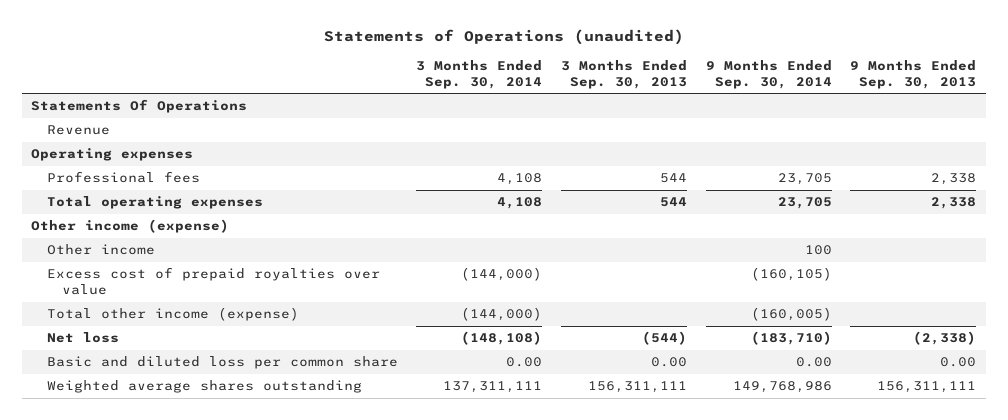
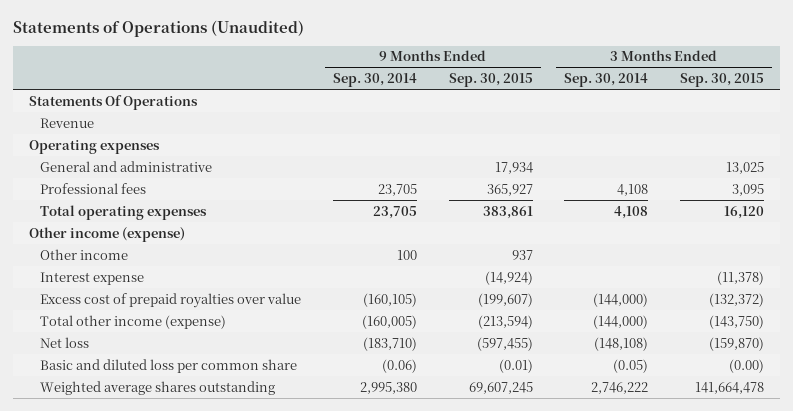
- Statements of Operations (unaudited)
+ Statements of Operations (Unaudited)
- | 3 Months Ended Sep. 30, 2014 | 3 Months Ended Sep. 30, 2013 | 9 Months Ended Sep. 30, 2014 | 9 Months Ended Sep. 30, 2013
+ | 9 Months Ended Sep. 30, 2014 | 9 Months Ended Sep. 30, 2015 | 3 Months Ended Sep. 30, 2014 | 3 Months Ended Sep. 30, 2015
+ General and administrative | | 17,934 | | 13,025
+ Interest expense | | (14,924) | | (11,378)
- Basic and diluted loss per common share | 0.00 | 0.00 | 0.00 | 0.00
- Weighted average shares outstanding | 137,311,111 | 156,311,111 | 149,768,986 | 156,311,111
+ Basic and diluted loss per common share | (0.06) | (0.01) | (0.05) | (0.00)
+ Weighted average shares outstanding | 2,995,380 | 69,607,245 | 2,746,222 | 141,664,478

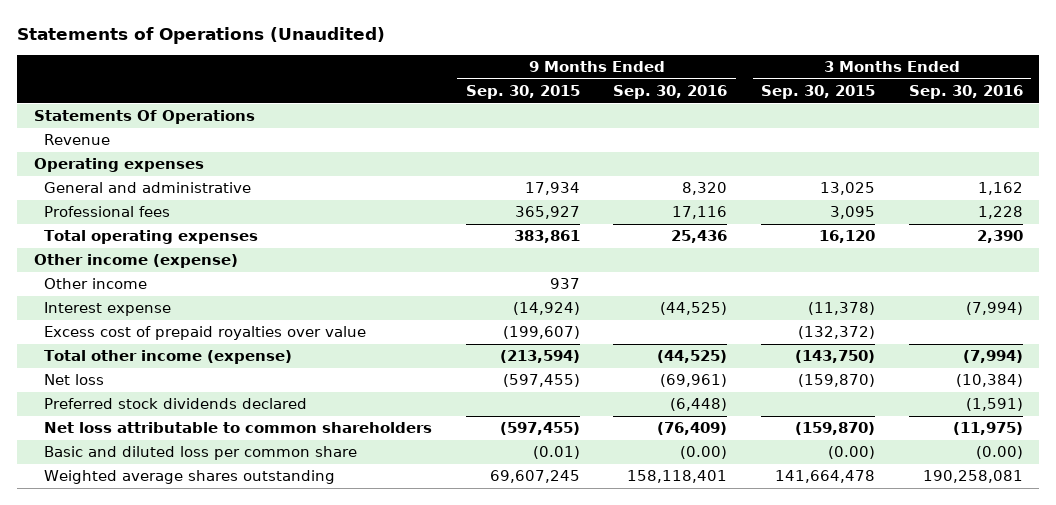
- | 9 Months Ended Sep. 30, 2014 | 9 Months Ended Sep. 30, 2015 | 3 Months Ended Sep. 30, 2014 | 3 Months Ended Sep. 30, 2015
+ | 9 Months Ended Sep. 30, 2015 | 9 Months Ended Sep. 30, 2016 | 3 Months Ended Sep. 30, 2015 | 3 Months Ended Sep. 30, 2016
+ Preferred stock dividends declared | | (6,448) | | (1,591)
+ Net loss attributable to common shareholders | (597,455) | (76,409) | (159,870) | (11,975)

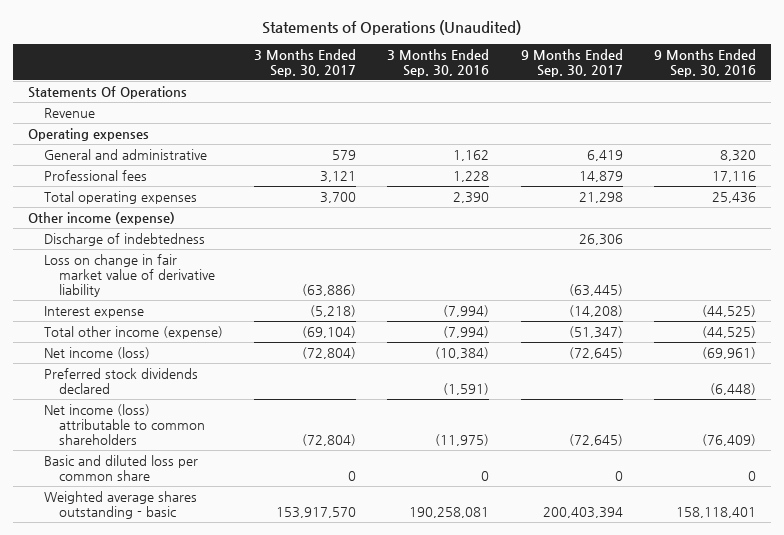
- | 9 Months Ended Sep. 30, 2015 | 9 Months Ended Sep. 30, 2016 | 3 Months Ended Sep. 30, 2015 | 3 Months Ended Sep. 30, 2016
+ | 3 Months Ended Sep. 30, 2017 | 3 Months Ended Sep. 30, 2016 | 9 Months Ended Sep. 30, 2017 | 9 Months Ended Sep. 30, 2016
- Other income | 937 | | |
+ Discharge of indebtedness | | | 26,306 |
+ Loss on change in fair market value of derivative liability | (63,886) | | (63,445) |
- Excess cost of prepaid royalties over value | (199,607) | | (132,372) |
- Net loss | (597,455) | (69,961) | (159,870) | (10,384)
+ Net income (loss) | (72,804) | (10,384) | (72,645) | (69,961)
- Net loss attributable to common shareholders | (597,455) | (76,409) | (159,870) | (11,975)
- Basic and diluted loss per common share | (0.01) | (0.00) | (0.00) | (0.00)
- Weighted average shares outstanding | 69,607,245 | 158,118,401 | 141,664,478 | 190,258,081
+ Net income (loss) attributable to common shareholders | (72,804) | (11,975) | (72,645) | (76,409)
+ Basic and diluted loss per common share | 0 | 0 | 0 | 0
+ Weighted average shares outstanding - basic | 153,917,570 | 190,258,081 | 200,403,394 | 158,118,401

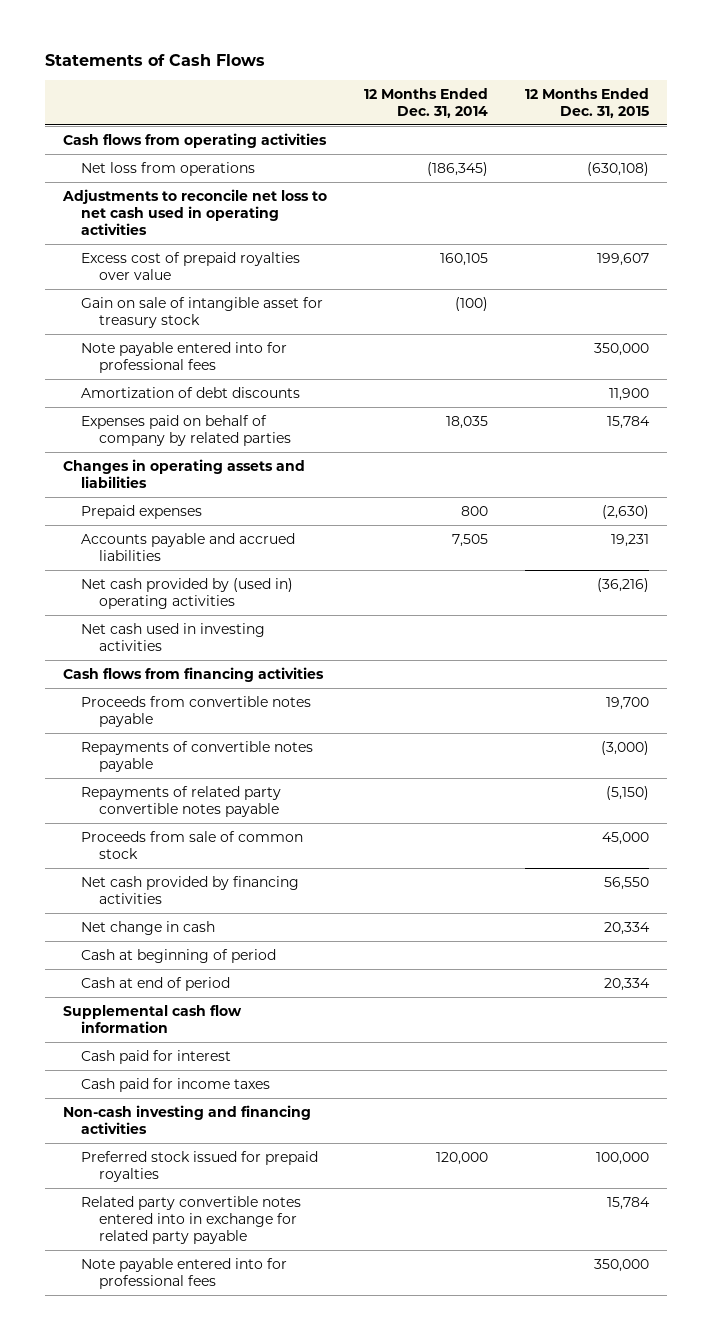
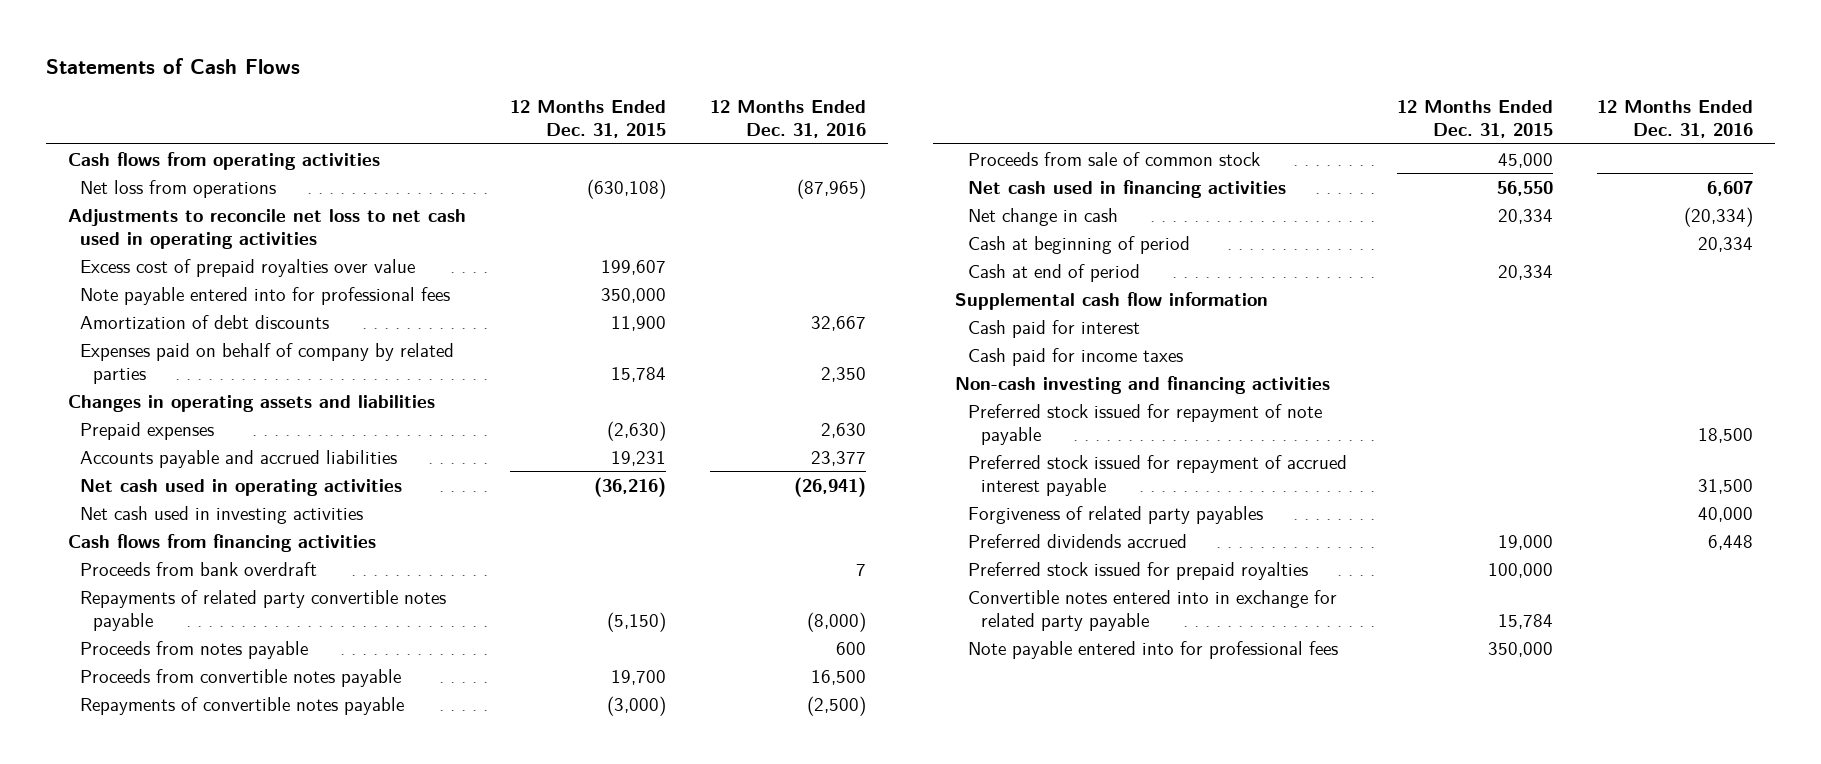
- | 12 Months Ended Dec. 31, 2014 | 12 Months Ended Dec. 31, 2015
+ | 12 Months Ended Dec. 31, 2015 | 12 Months Ended Dec. 31, 2016
- Gain on sale of intangible asset for treasury stock | (100) |
- Net cash provided by (used in) operating activities | | (36,216)
+ Net cash used in operating activities | (36,216) | (26,941)
+ Proceeds from bank overdraft | | 7
moved up: Repayments of related party convertible notes payable | (5,150) | (8,000)
+ Proceeds from notes payable | | 600
- Net cash provided by financing activities | | 56,550
+ Net cash used in financing activities | 56,550 | 6,607
+ Preferred stock issued for repayment of note payable | | 18,500
+ Preferred stock issued for repayment of accrued interest payable | | 31,500
+ Forgiveness of related party payables | | 40,000
+ Preferred dividends accrued | 19,000 | 6,448
- Related party convertible notes entered into in exchange for related party payable | | 15,784
+ Convertible notes entered into in exchange for related party payable | 15,784 |

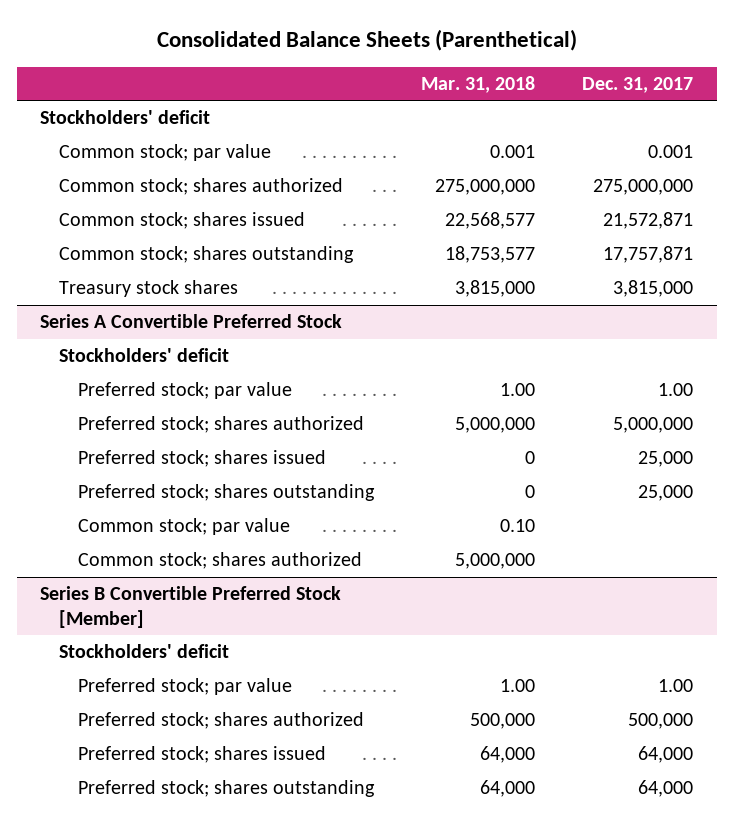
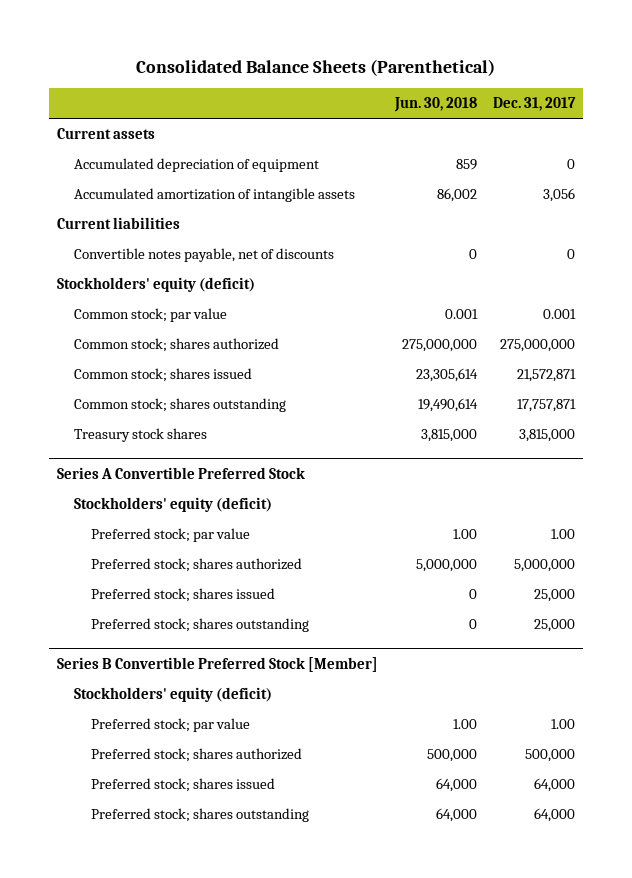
- | Mar. 31, 2018 | Dec. 31, 2017
+ | Jun. 30, 2018 | Dec. 31, 2017
- Stockholders' deficit
+ Current assets
+ Accumulated depreciation of equipment | 859 | 0
+ Accumulated amortization of intangible assets | 86,002 | 3,056
+ Current liabilities
+ Convertible notes payable, net of discounts | 0 | 0
+ Stockholders' equity (deficit)
@ Series A Convertible Preferred Stock
- Stockholders' deficit
+ Stockholders' equity (deficit)
- Common stock; par value | 0.10 |
- Common stock; shares authorized | 5,000,000 |
@ Series B Convertible Preferred Stock [Member]
- Stockholders' deficit
+ Stockholders' equity (deficit)

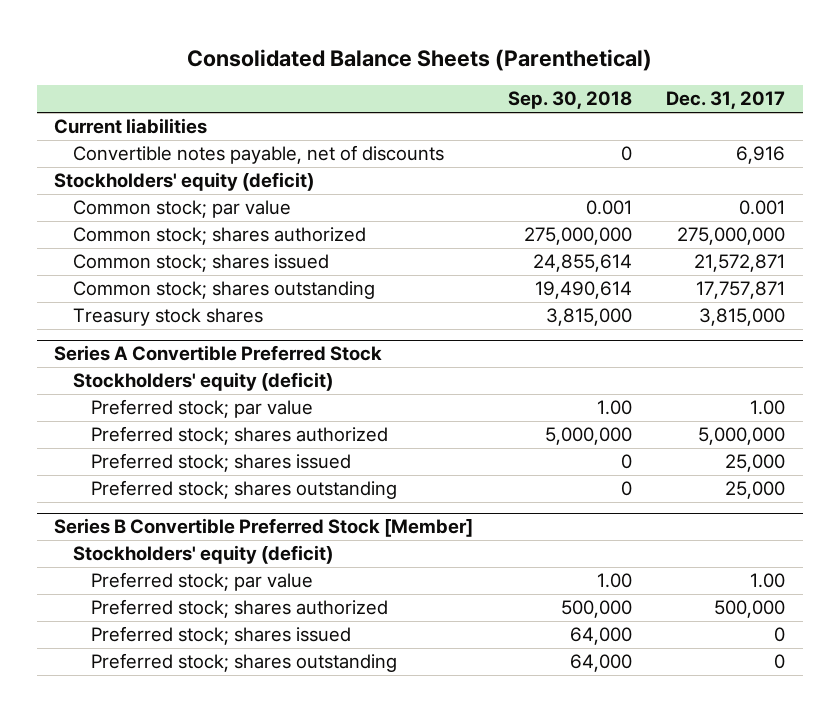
- | Jun. 30, 2018 | Dec. 31, 2017
+ | Sep. 30, 2018 | Dec. 31, 2017
- Current assets
- Accumulated depreciation of equipment | 859 | 0
- Accumulated amortization of intangible assets | 86,002 | 3,056
- Convertible notes payable, net of discounts | 0 | 0
+ Convertible notes payable, net of discounts | 0 | 6,916
@ Series B Convertible Preferred Stock [Member]
- Preferred stock; shares issued | 64,000 | 64,000
- Preferred stock; shares outstanding | 64,000 | 64,000
+ Preferred stock; shares issued | 64,000 | 0
+ Preferred stock; shares outstanding | 64,000 | 0

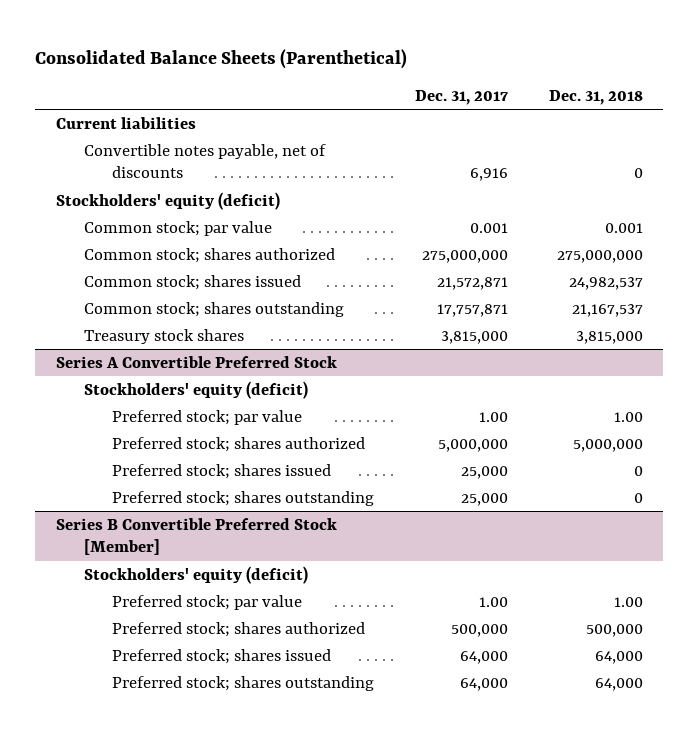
- | Sep. 30, 2018 | Dec. 31, 2017
+ | Dec. 31, 2017 | Dec. 31, 2018
@ Series B Convertible Preferred Stock [Member]
- Preferred stock; shares issued | 64,000 | 0
- Preferred stock; shares outstanding | 64,000 | 0
+ Preferred stock; shares issued | 64,000 | 64,000
+ Preferred stock; shares outstanding | 64,000 | 64,000

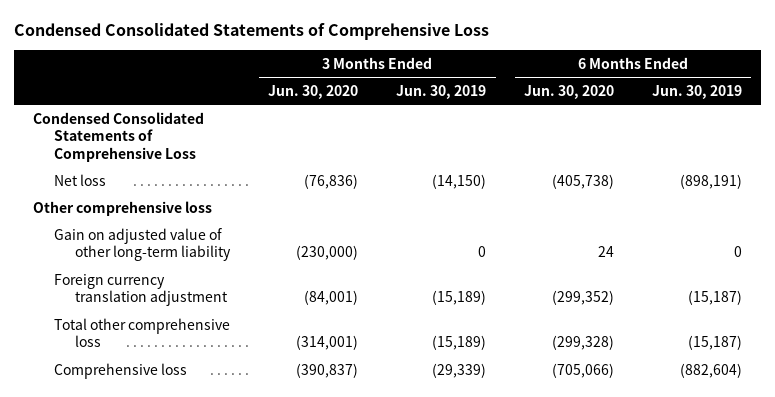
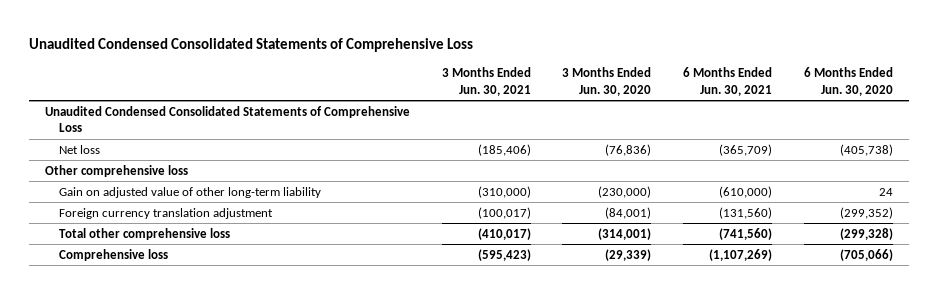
- Condensed Consolidated Statements of Comprehensive Loss
+ Unaudited Condensed Consolidated Statements of Comprehensive Loss
- | 3 Months Ended Jun. 30, 2020 | 3 Months Ended Jun. 30, 2019 | 6 Months Ended Jun. 30, 2020 | 6 Months Ended Jun. 30, 2019
+ | 3 Months Ended Jun. 30, 2021 | 3 Months Ended Jun. 30, 2020 | 6 Months Ended Jun. 30, 2021 | 6 Months Ended Jun. 30, 2020
- Condensed Consolidated Statements of Comprehensive Loss
+ Unaudited Condensed Consolidated Statements of Comprehensive Loss
- Comprehensive loss | (390,837) | (29,339) | (705,066) | (882,604)
+ Comprehensive loss | (595,423) | (29,339) | (1,107,269) | (705,066)

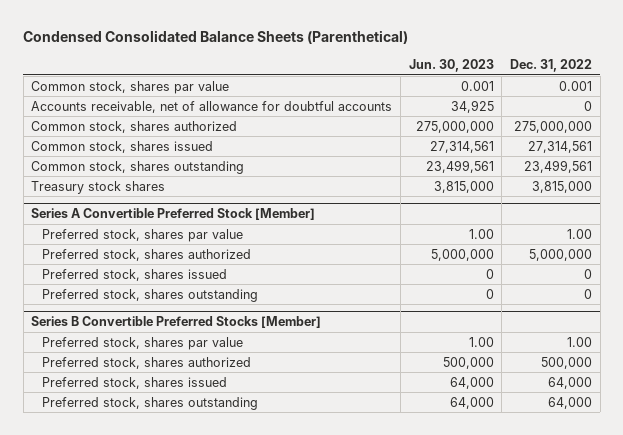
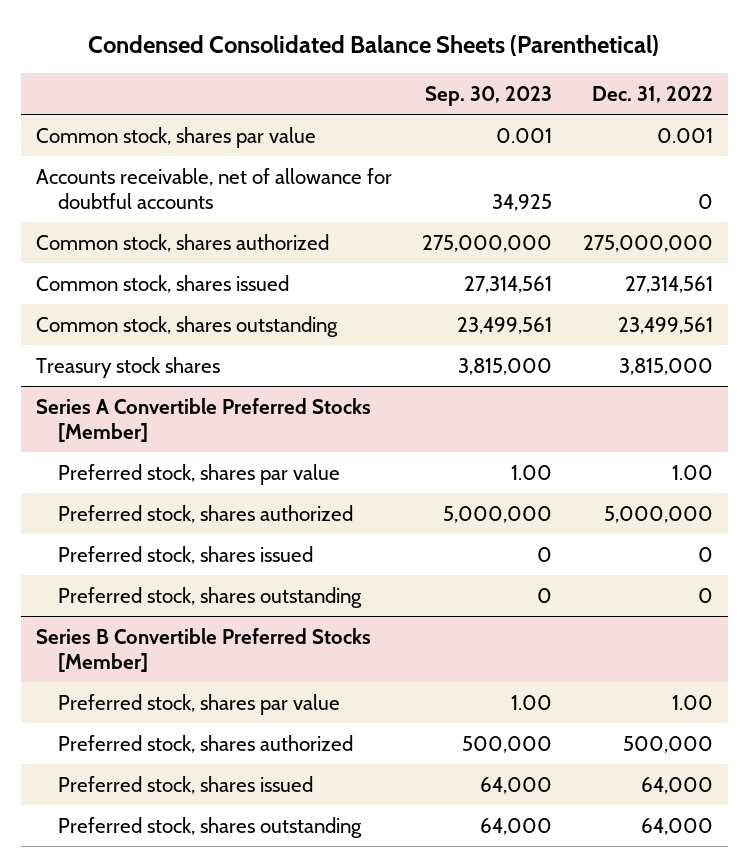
- | Jun. 30, 2023 | Dec. 31, 2022
+ | Sep. 30, 2023 | Dec. 31, 2022
- Series A Convertible Preferred Stock [Member]
+ Series A Convertible Preferred Stocks [Member]

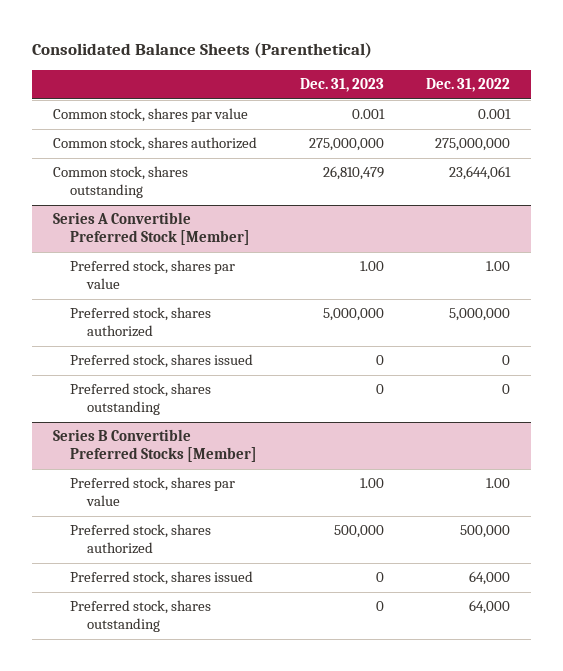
- Condensed Consolidated Balance Sheets (Parenthetical)
+ Consolidated Balance Sheets (Parenthetical)
- | Sep. 30, 2023 | Dec. 31, 2022
+ | Dec. 31, 2023 | Dec. 31, 2022
- Accounts receivable, net of allowance for doubtful accounts | 34,925 | 0
- Common stock, shares issued | 27,314,561 | 27,314,561
- Common stock, shares outstanding | 23,499,561 | 23,499,561
- Treasury stock shares | 3,815,000 | 3,815,000
- Series A Convertible Preferred Stocks [Member]
+ Common stock, shares outstanding | 26,810,479 | 23,644,061
+ Series A Convertible Preferred Stock [Member]

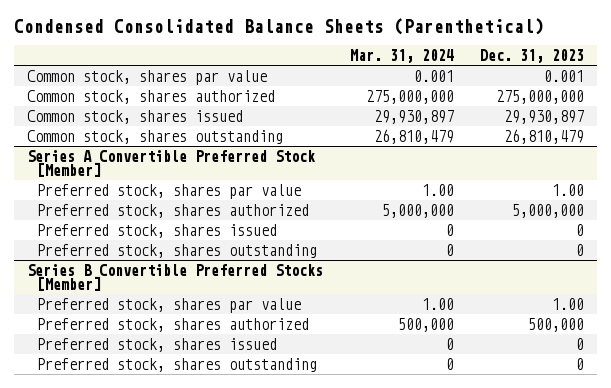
- Consolidated Balance Sheets (Parenthetical)
+ Condensed Consolidated Balance Sheets (Parenthetical)
- | Dec. 31, 2023 | Dec. 31, 2022
+ | Mar. 31, 2024 | Dec. 31, 2023
+ Common stock, shares issued | 29,930,897 | 29,930,897

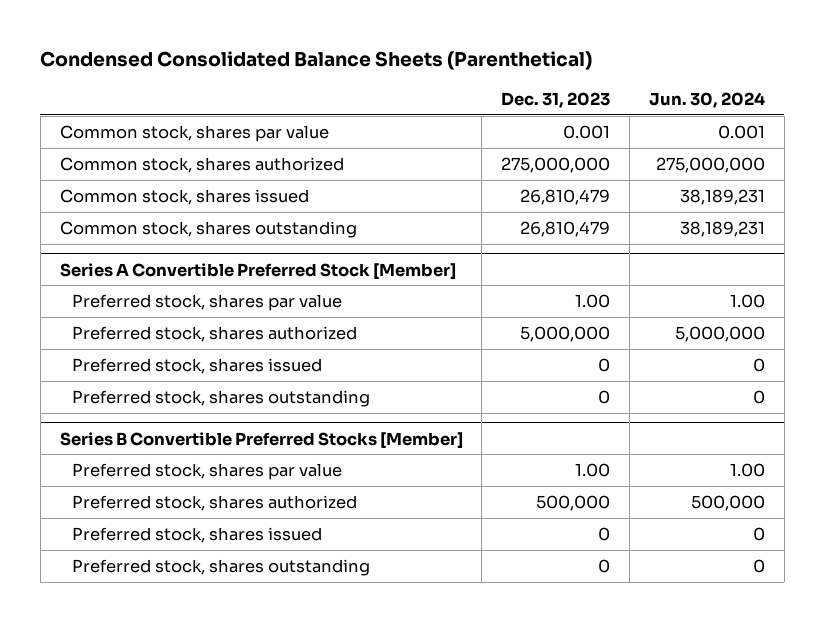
- | Mar. 31, 2024 | Dec. 31, 2023
+ | Dec. 31, 2023 | Jun. 30, 2024
- Common stock, shares issued | 29,930,897 | 29,930,897
+ Common stock, shares issued | 26,810,479 | 38,189,231

